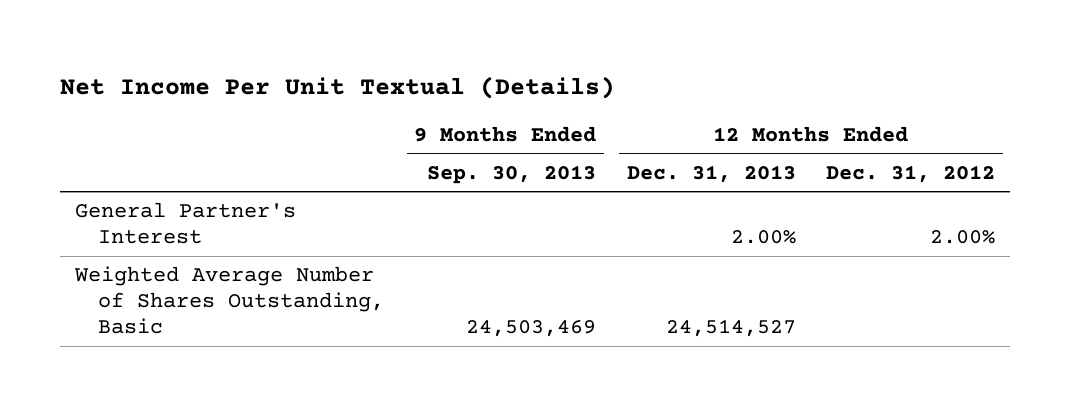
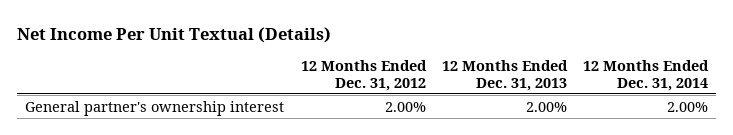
- | 9 Months Ended Sep. 30, 2013 | 12 Months Ended Dec. 31, 2013 | 12 Months Ended Dec. 31, 2012
+ | 12 Months Ended Dec. 31, 2012 | 12 Months Ended Dec. 31, 2013 | 12 Months Ended Dec. 31, 2014
- General Partner's Interest | | 2.00% | 2.00%
- Weighted Average Number of Shares Outstanding, Basic | 24,503,469 | 24,514,527 |
+ General partner's ownership interest | 2.00% | 2.00% | 2.00%

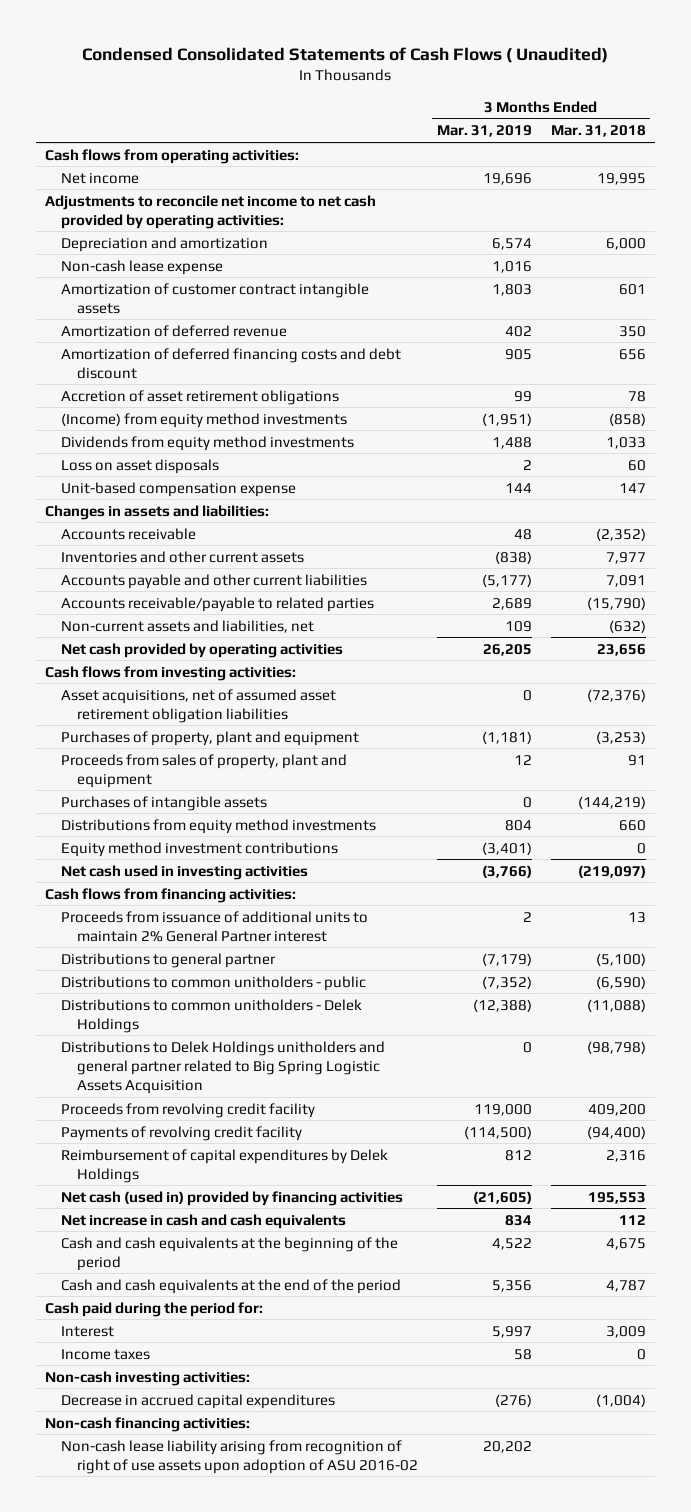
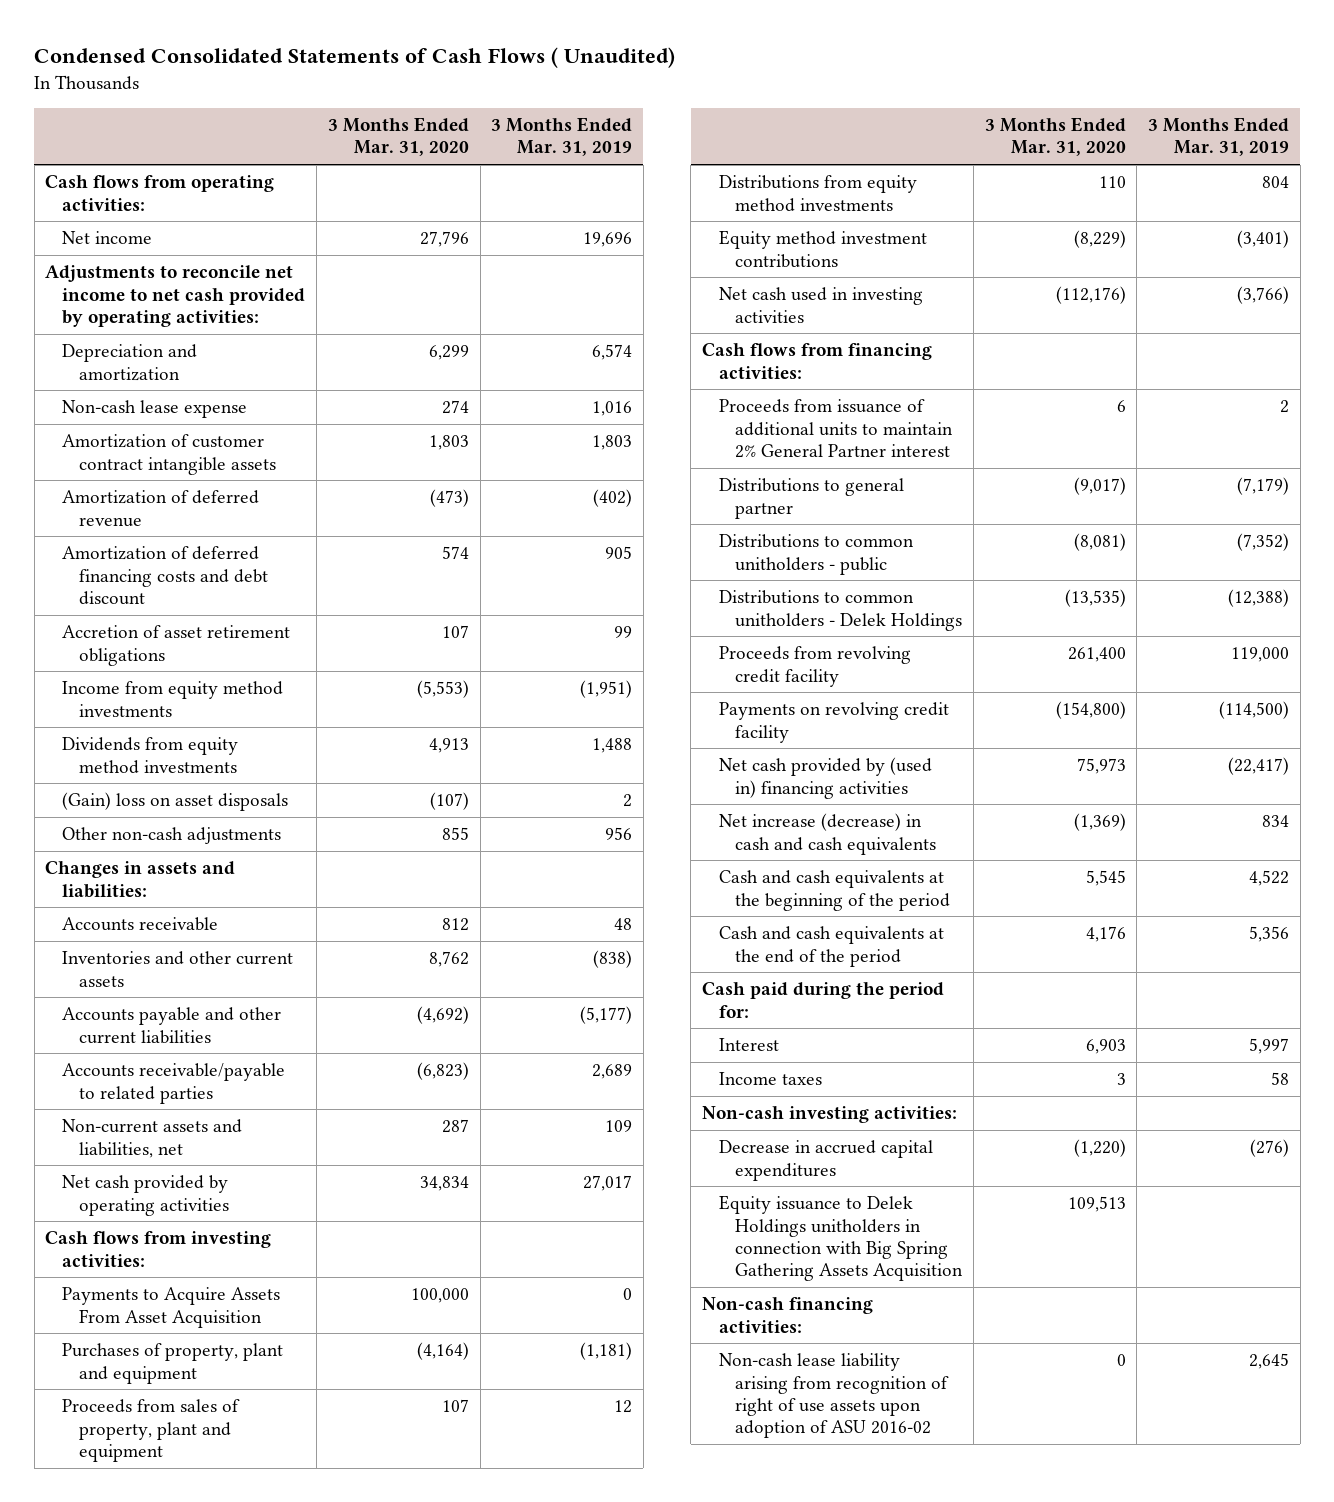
- | 3 Months Ended Mar. 31, 2019 | 3 Months Ended Mar. 31, 2018
+ | 3 Months Ended Mar. 31, 2020 | 3 Months Ended Mar. 31, 2019
- Amortization of deferred revenue | 402 | 350
+ Amortization of deferred revenue | (473) | (402)
- (Income) from equity method investments | (1,951) | (858)
+ Income from equity method investments | (5,553) | (1,951)
- Loss on asset disposals | 2 | 60
- Unit-based compensation expense | 144 | 147
+ (Gain) loss on asset disposals | (107) | 2
+ Other non-cash adjustments | 855 | 956
- Net cash provided by operating activities | 26,205 | 23,656
+ Net cash provided by operating activities | 34,834 | 27,017
- Asset acquisitions, net of assumed asset retirement obligation liabilities | 0 | (72,376)
+ Payments to Acquire Assets From Asset Acquisition | 100,000 | 0
- Purchases of intangible assets | 0 | (144,219)
- Distributions to Delek Holdings unitholders and general partner related to Big Spring Logistic Assets Acquisition | 0 | (98,798)
- Payments of revolving credit facility | (114,500) | (94,400)
- Reimbursement of capital expenditures by Delek Holdings | 812 | 2,316
- Net cash (used in) provided by financing activities | (21,605) | 195,553
- Net increase in cash and cash equivalents | 834 | 112
+ Payments on revolving credit facility | (154,800) | (114,500)
+ Net cash provided by (used in) financing activities | 75,973 | (22,417)
+ Net increase (decrease) in cash and cash equivalents | (1,369) | 834
+ Equity issuance to Delek Holdings unitholders in connection with Big Spring Gathering Assets Acquisition | 109,513 |
- Non-cash lease liability arising from recognition of right of use assets upon adoption of ASU 2016-02 | 20,202 |
+ Non-cash lease liability arising from recognition of right of use assets upon adoption of ASU 2016-02 | 0 | 2,645

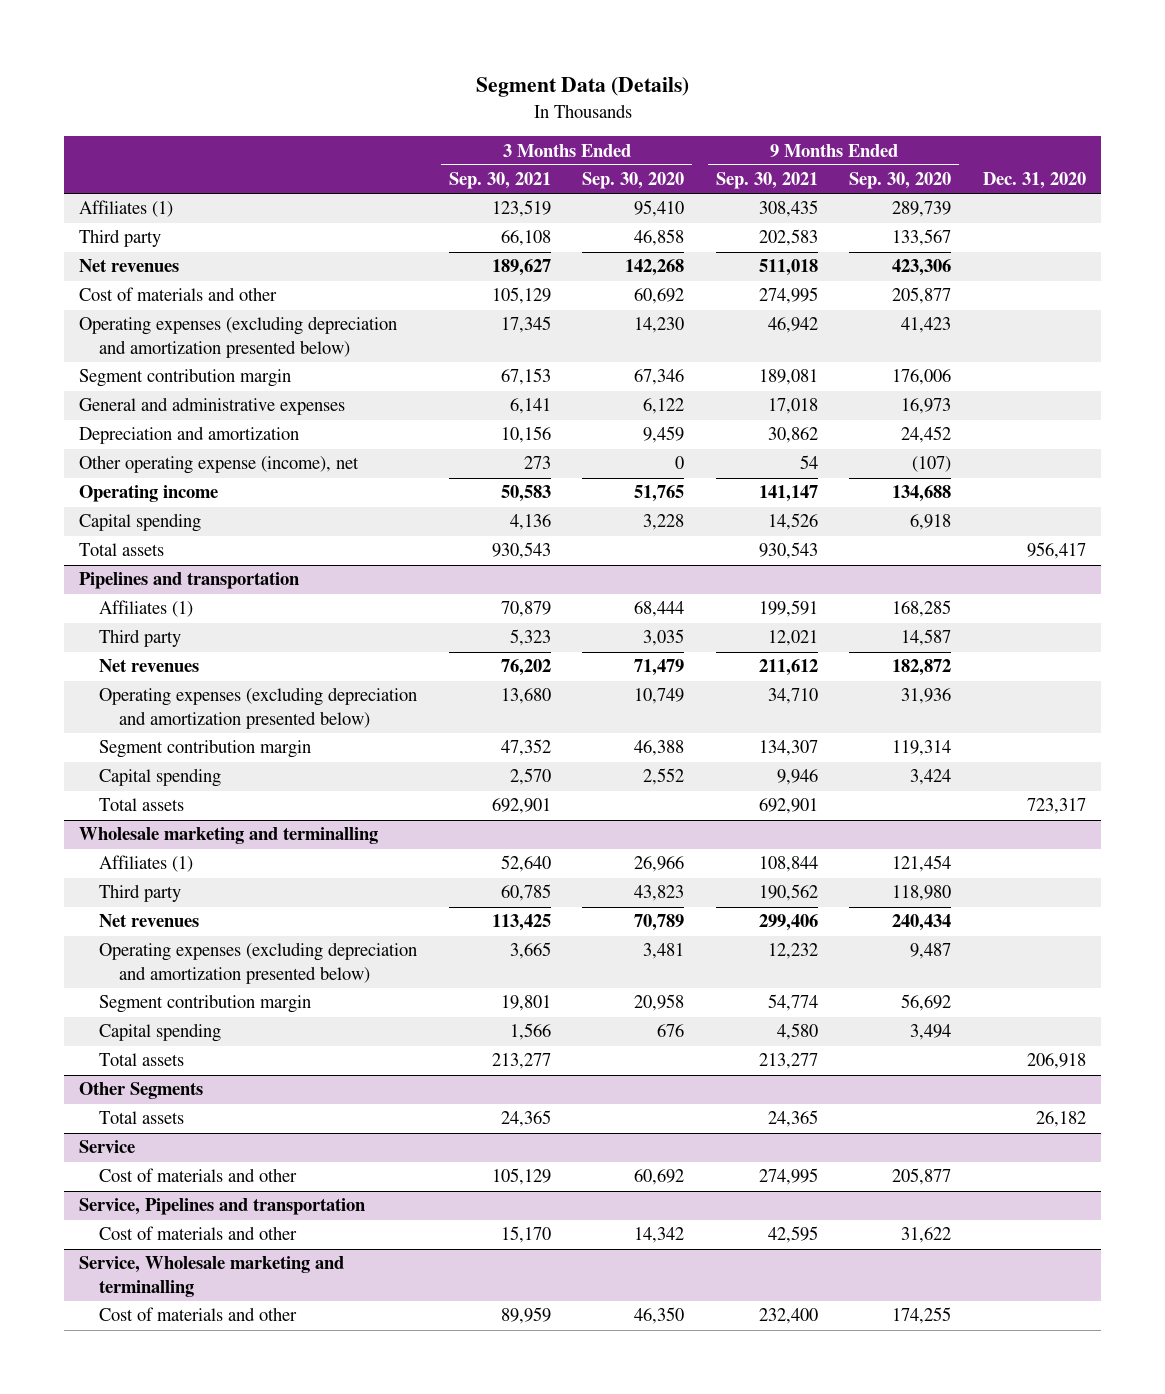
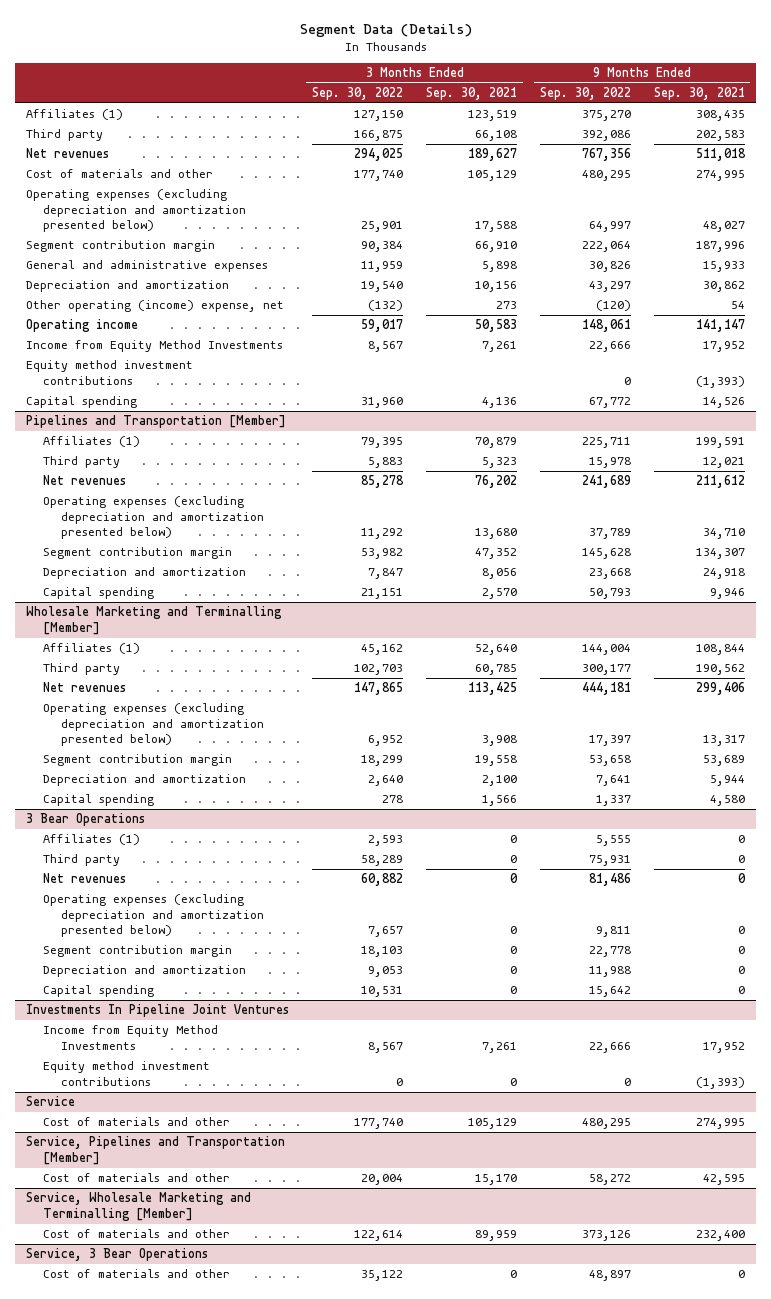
- | 3 Months Ended Sep. 30, 2021 | 3 Months Ended Sep. 30, 2020 | 9 Months Ended Sep. 30, 2021 | 9 Months Ended Sep. 30, 2020 | Dec. 31, 2020
+ | 3 Months Ended Sep. 30, 2022 | 3 Months Ended Sep. 30, 2021 | 9 Months Ended Sep. 30, 2022 | 9 Months Ended Sep. 30, 2021
- Operating expenses (excluding depreciation and amortization presented below) | 17,345 | 14,230 | 46,942 | 41,423 |
- Segment contribution margin | 67,153 | 67,346 | 189,081 | 176,006 |
- General and administrative expenses | 6,141 | 6,122 | 17,018 | 16,973 |
+ Operating expenses (excluding depreciation and amortization presented below) | 25,901 | 17,588 | 64,997 | 48,027
+ Segment contribution margin | 90,384 | 66,910 | 222,064 | 187,996
+ General and administrative expenses | 11,959 | 5,898 | 30,826 | 15,933
- Other operating expense (income), net | 273 | 0 | 54 | (107) |
+ Other operating (income) expense, net | (132) | 273 | (120) | 54
+ Income from Equity Method Investments | 8,567 | 7,261 | 22,666 | 17,952
+ Equity method investment contributions | | | 0 | (1,393)
- Total assets | 930,543 | | 930,543 | | 956,417
- Pipelines and transportation
+ Pipelines and Transportation [Member]
+ Depreciation and amortization | 7,847 | 8,056 | 23,668 | 24,918
- Total assets | 692,901 | | 692,901 | | 723,317
- Wholesale marketing and terminalling
+ Wholesale Marketing and Terminalling [Member]
- Operating expenses (excluding depreciation and amortization presented below) | 3,665 | 3,481 | 12,232 | 9,487 |
- Segment contribution margin | 19,801 | 20,958 | 54,774 | 56,692 |
+ Operating expenses (excluding depreciation and amortization presented below) | 6,952 | 3,908 | 17,397 | 13,317
+ Segment contribution margin | 18,299 | 19,558 | 53,658 | 53,689
+ Depreciation and amortization | 2,640 | 2,100 | 7,641 | 5,944
- Total assets | 213,277 | | 213,277 | | 206,918
- Other Segments
- Total assets | 24,365 | | 24,365 | | 26,182
+ 3 Bear Operations
+ Affiliates (1) | 2,593 | 0 | 5,555 | 0
+ Third party | 58,289 | 0 | 75,931 | 0
+ Net revenues | 60,882 | 0 | 81,486 | 0
+ Operating expenses (excluding depreciation and amortization presented below) | 7,657 | 0 | 9,811 | 0
+ Segment contribution margin | 18,103 | 0 | 22,778 | 0
+ Depreciation and amortization | 9,053 | 0 | 11,988 | 0
+ Capital spending | 10,531 | 0 | 15,642 | 0
+ Investments In Pipeline Joint Ventures
+ Income from Equity Method Investments | 8,567 | 7,261 | 22,666 | 17,952
+ Equity method investment contributions | 0 | 0 | 0 | (1,393)
- Service, Pipelines and transportation
+ Service, Pipelines and Transportation [Member]
- Service, Wholesale marketing and terminalling
+ Service, Wholesale Marketing and Terminalling [Member]
+ Service, 3 Bear Operations
+ Cost of materials and other | 35,122 | 0 | 48,897 | 0

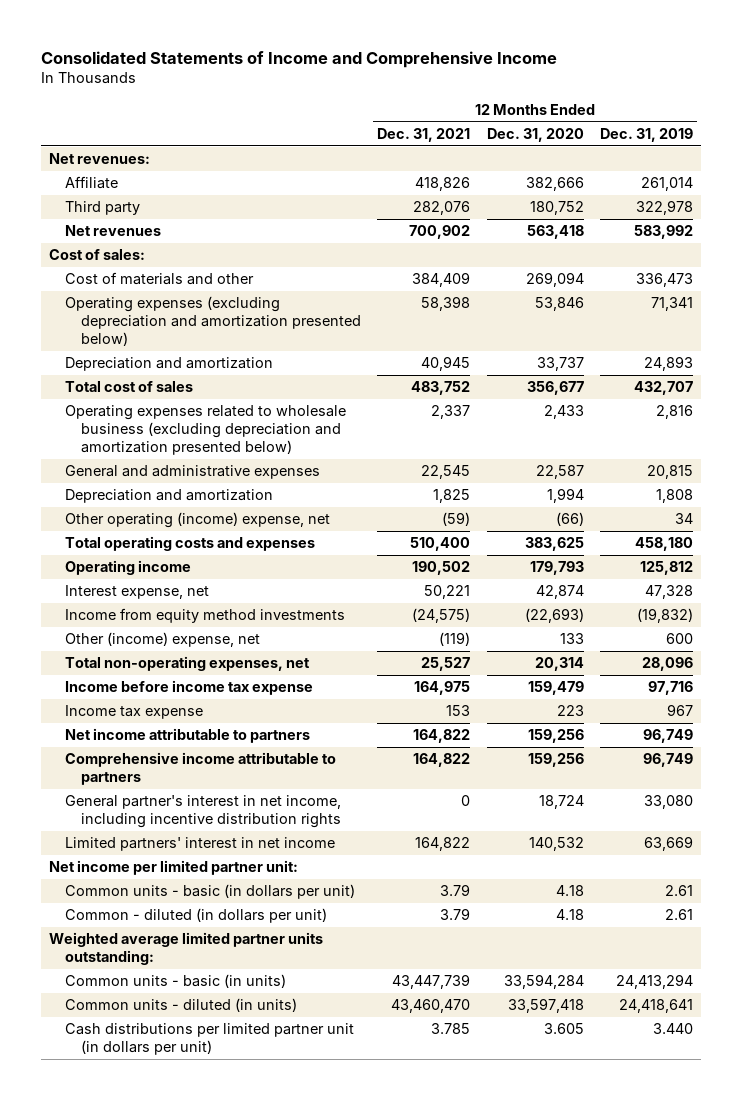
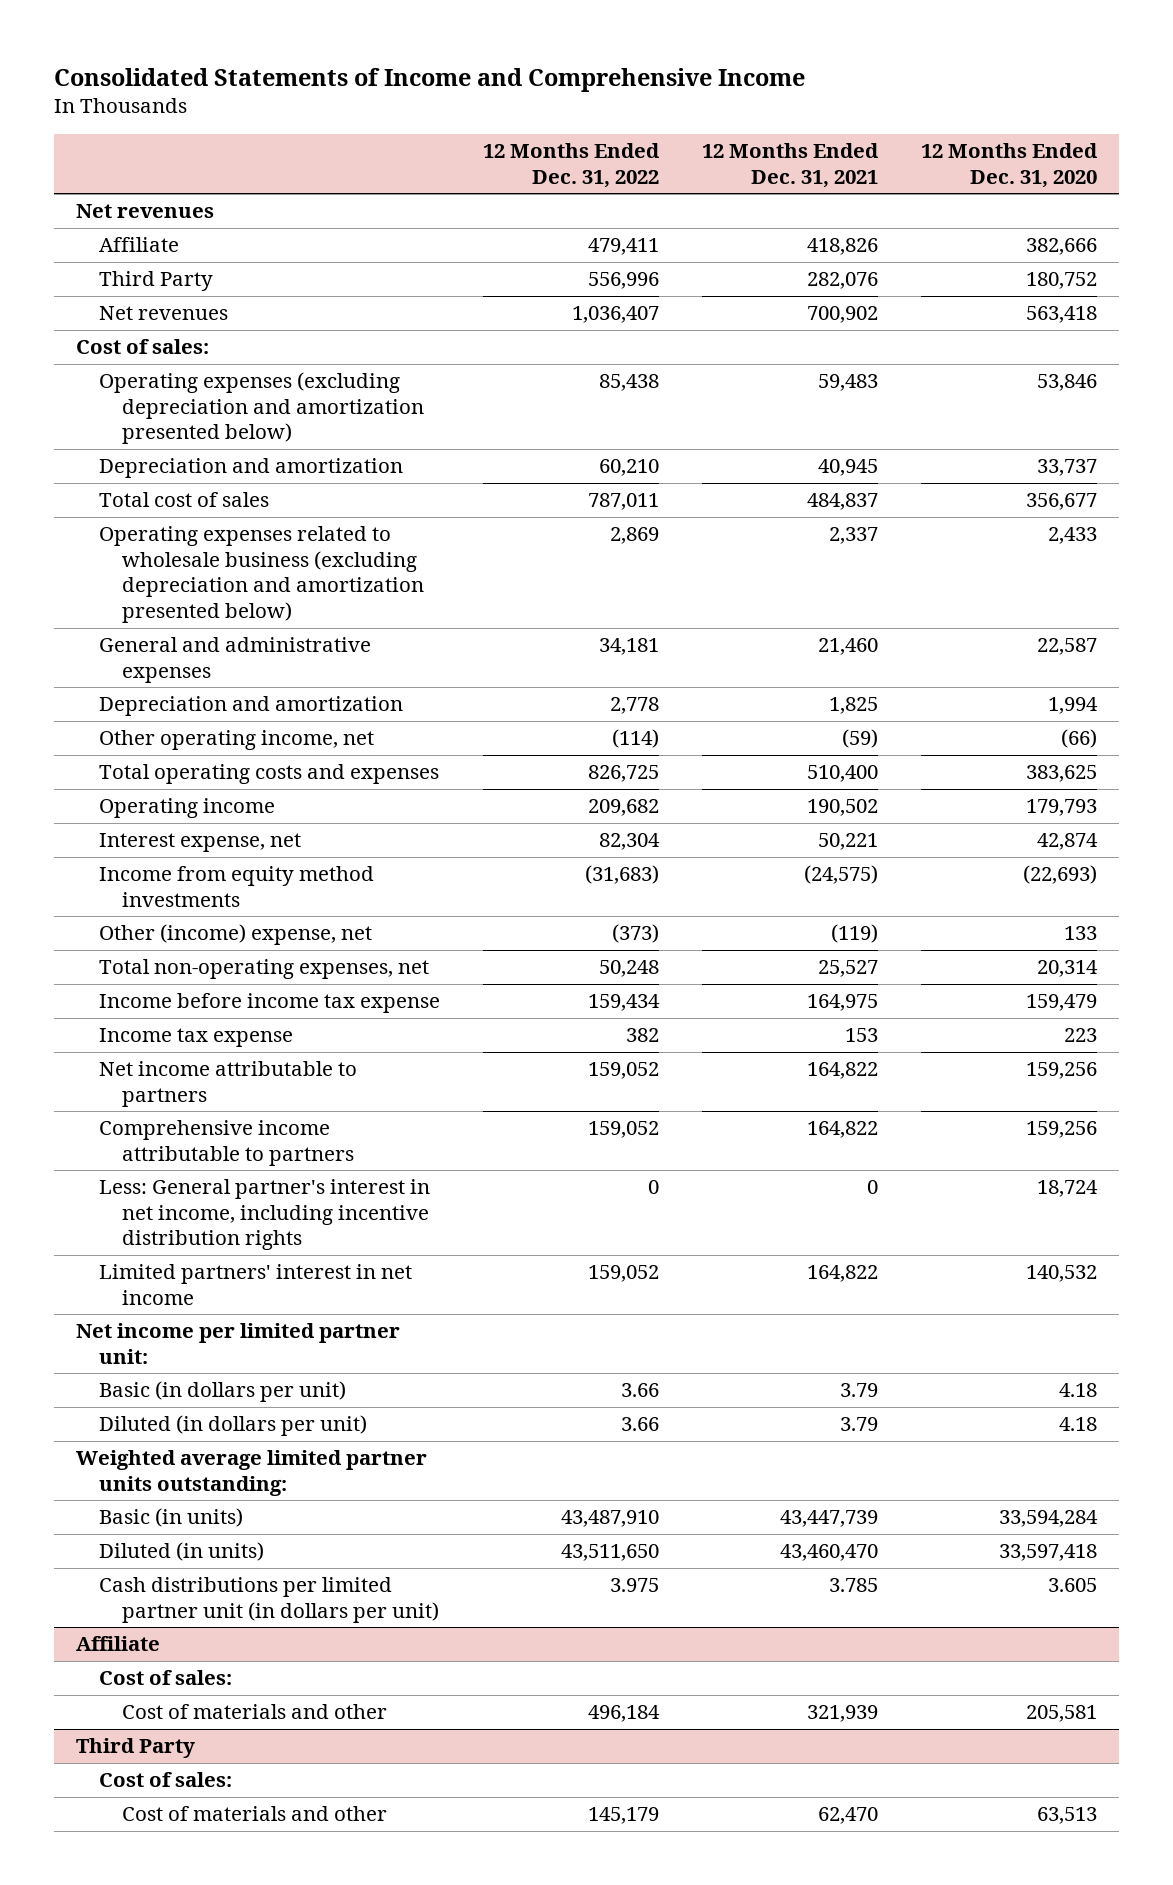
- | 12 Months Ended Dec. 31, 2021 | 12 Months Ended Dec. 31, 2020 | 12 Months Ended Dec. 31, 2019
+ | 12 Months Ended Dec. 31, 2022 | 12 Months Ended Dec. 31, 2021 | 12 Months Ended Dec. 31, 2020
- Net revenues:
+ Net revenues
- Third party | 282,076 | 180,752 | 322,978
+ Third Party | 556,996 | 282,076 | 180,752
- Cost of materials and other | 384,409 | 269,094 | 336,473
- Operating expenses (excluding depreciation and amortization presented below) | 58,398 | 53,846 | 71,341
+ Operating expenses (excluding depreciation and amortization presented below) | 85,438 | 59,483 | 53,846
- Total cost of sales | 483,752 | 356,677 | 432,707
+ Total cost of sales | 787,011 | 484,837 | 356,677
- General and administrative expenses | 22,545 | 22,587 | 20,815
+ General and administrative expenses | 34,181 | 21,460 | 22,587
- Other operating (income) expense, net | (59) | (66) | 34
+ Other operating income, net | (114) | (59) | (66)
- General partner's interest in net income, including incentive distribution rights | 0 | 18,724 | 33,080
+ Less: General partner's interest in net income, including incentive distribution rights | 0 | 0 | 18,724
- Common units - basic (in dollars per unit) | 3.79 | 4.18 | 2.61
- Common - diluted (in dollars per unit) | 3.79 | 4.18 | 2.61
+ Basic (in dollars per unit) | 3.66 | 3.79 | 4.18
+ Diluted (in dollars per unit) | 3.66 | 3.79 | 4.18
- Common units - basic (in units) | 43,447,739 | 33,594,284 | 24,413,294
- Common units - diluted (in units) | 43,460,470 | 33,597,418 | 24,418,641
+ Basic (in units) | 43,487,910 | 43,447,739 | 33,594,284
+ Diluted (in units) | 43,511,650 | 43,460,470 | 33,597,418
+ Affiliate
+ Cost of sales:
+ Cost of materials and other | 496,184 | 321,939 | 205,581
+ Third Party
+ Cost of sales:
+ Cost of materials and other | 145,179 | 62,470 | 63,513

